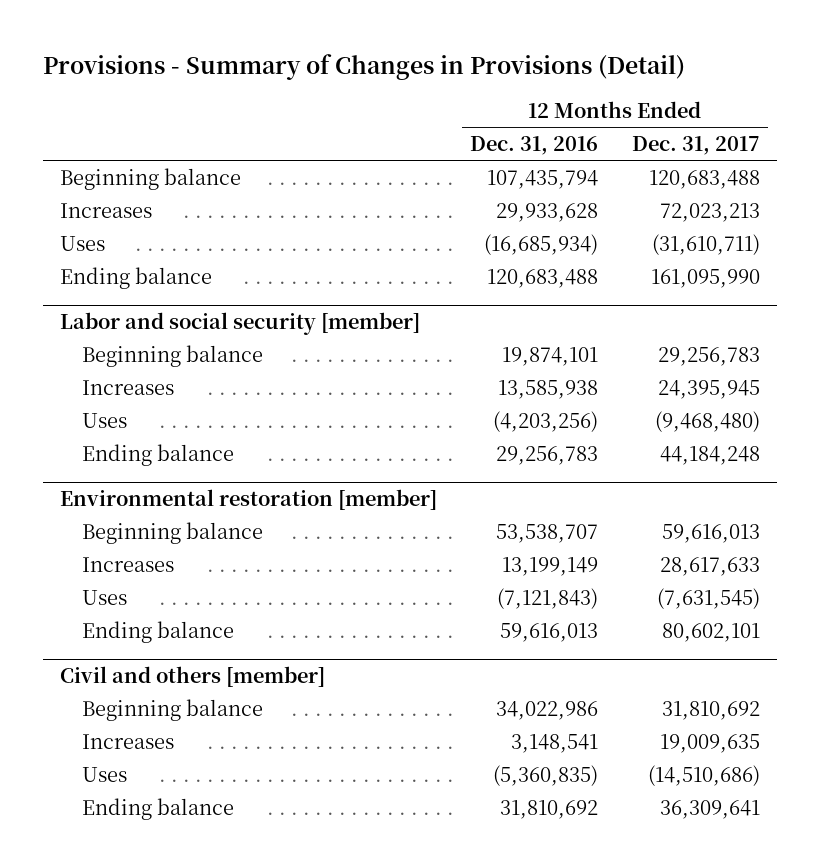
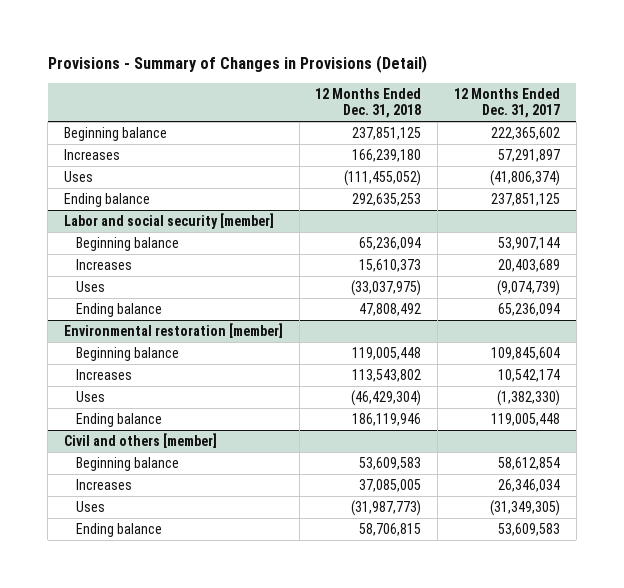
- | 12 Months Ended Dec. 31, 2016 | 12 Months Ended Dec. 31, 2017
+ | 12 Months Ended Dec. 31, 2018 | 12 Months Ended Dec. 31, 2017
- Beginning balance | 107,435,794 | 120,683,488
- Increases | 29,933,628 | 72,023,213
- Uses | (16,685,934) | (31,610,711)
- Ending balance | 120,683,488 | 161,095,990
+ Beginning balance | 237,851,125 | 222,365,602
+ Increases | 166,239,180 | 57,291,897
+ Uses | (111,455,052) | (41,806,374)
+ Ending balance | 292,635,253 | 237,851,125
@ Labor and social security [member]
- Beginning balance | 19,874,101 | 29,256,783
- Increases | 13,585,938 | 24,395,945
- Uses | (4,203,256) | (9,468,480)
- Ending balance | 29,256,783 | 44,184,248
+ Beginning balance | 65,236,094 | 53,907,144
+ Increases | 15,610,373 | 20,403,689
+ Uses | (33,037,975) | (9,074,739)
+ Ending balance | 47,808,492 | 65,236,094
@ Environmental restoration [member]
- Beginning balance | 53,538,707 | 59,616,013
- Increases | 13,199,149 | 28,617,633
- Uses | (7,121,843) | (7,631,545)
- Ending balance | 59,616,013 | 80,602,101
+ Beginning balance | 119,005,448 | 109,845,604
+ Increases | 113,543,802 | 10,542,174
+ Uses | (46,429,304) | (1,382,330)
+ Ending balance | 186,119,946 | 119,005,448
@ Civil and others [member]
- Beginning balance | 34,022,986 | 31,810,692
- Increases | 3,148,541 | 19,009,635
- Uses | (5,360,835) | (14,510,686)
- Ending balance | 31,810,692 | 36,309,641
+ Beginning balance | 53,609,583 | 58,612,854
+ Increases | 37,085,005 | 26,346,034
+ Uses | (31,987,773) | (31,349,305)
+ Ending balance | 58,706,815 | 53,609,583

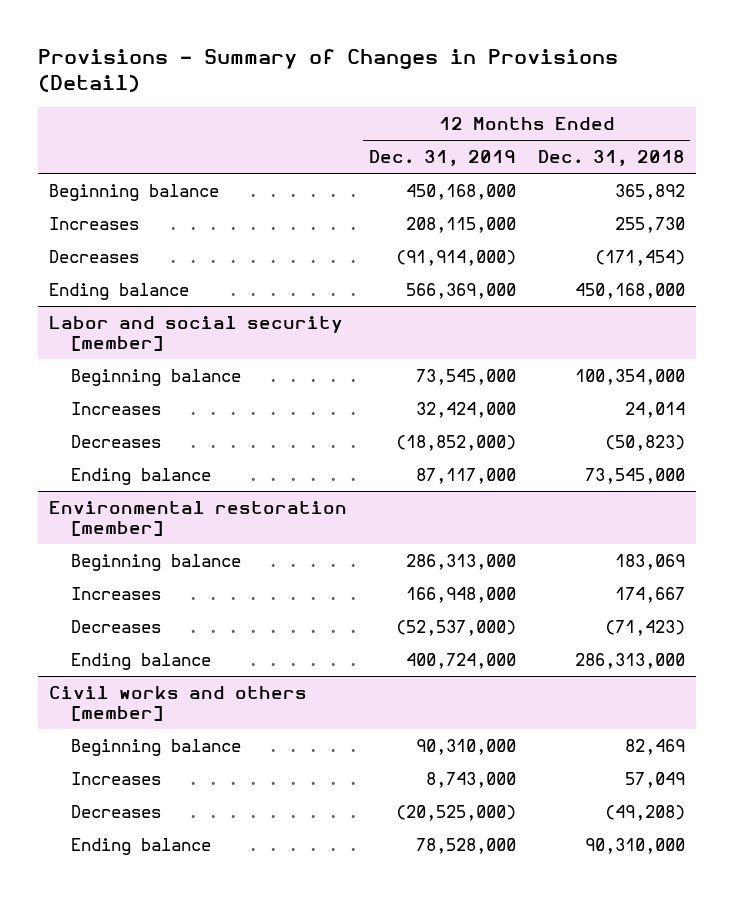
- | 12 Months Ended Dec. 31, 2018 | 12 Months Ended Dec. 31, 2017
+ | 12 Months Ended Dec. 31, 2019 | 12 Months Ended Dec. 31, 2018
- Beginning balance | 237,851,125 | 222,365,602
- Increases | 166,239,180 | 57,291,897
- Uses | (111,455,052) | (41,806,374)
- Ending balance | 292,635,253 | 237,851,125
+ Beginning balance | 450,168,000 | 365,892
+ Increases | 208,115,000 | 255,730
+ Decreases | (91,914,000) | (171,454)
+ Ending balance | 566,369,000 | 450,168,000
@ Labor and social security [member]
- Beginning balance | 65,236,094 | 53,907,144
- Increases | 15,610,373 | 20,403,689
- Uses | (33,037,975) | (9,074,739)
- Ending balance | 47,808,492 | 65,236,094
+ Beginning balance | 73,545,000 | 100,354,000
+ Increases | 32,424,000 | 24,014
+ Decreases | (18,852,000) | (50,823)
+ Ending balance | 87,117,000 | 73,545,000
@ Environmental restoration [member]
- Beginning balance | 119,005,448 | 109,845,604
- Increases | 113,543,802 | 10,542,174
- Uses | (46,429,304) | (1,382,330)
- Ending balance | 186,119,946 | 119,005,448
- Civil and others [member]
- Beginning balance | 53,609,583 | 58,612,854
- Increases | 37,085,005 | 26,346,034
- Uses | (31,987,773) | (31,349,305)
- Ending balance | 58,706,815 | 53,609,583
@ Environmental restoration [member]
+ Beginning balance | 286,313,000 | 183,069
+ Increases | 166,948,000 | 174,667
+ Decreases | (52,537,000) | (71,423)
+ Ending balance | 400,724,000 | 286,313,000
+ Civil works and others [member]
+ Beginning balance | 90,310,000 | 82,469
+ Increases | 8,743,000 | 57,049
+ Decreases | (20,525,000) | (49,208)
+ Ending balance | 78,528,000 | 90,310,000

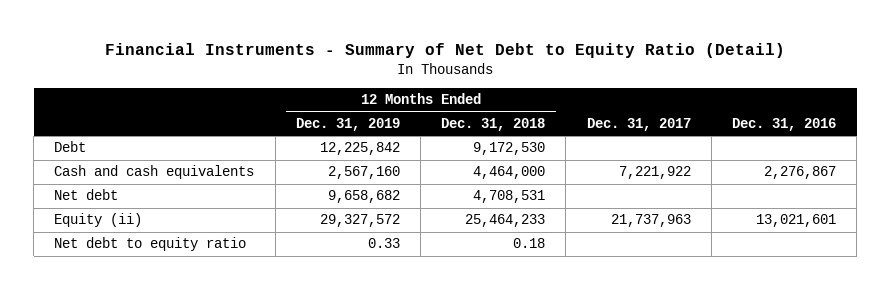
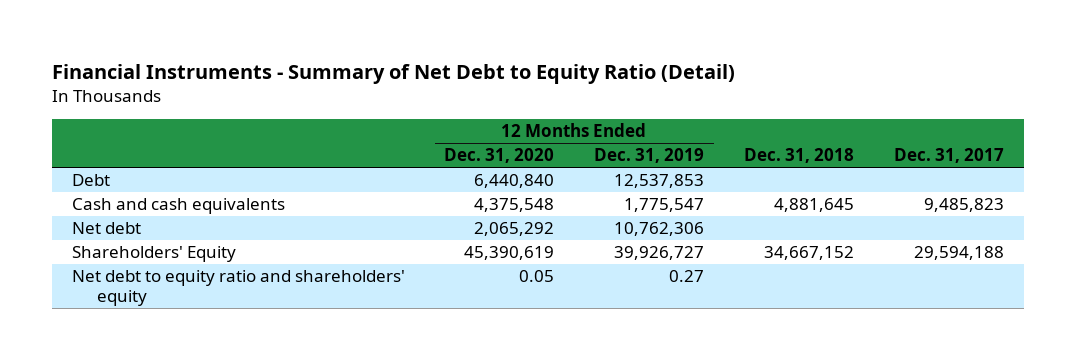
- | 12 Months Ended Dec. 31, 2019 | 12 Months Ended Dec. 31, 2018 | Dec. 31, 2017 | Dec. 31, 2016
+ | 12 Months Ended Dec. 31, 2020 | 12 Months Ended Dec. 31, 2019 | Dec. 31, 2018 | Dec. 31, 2017
- Debt | 12,225,842 | 9,172,530 | |
- Cash and cash equivalents | 2,567,160 | 4,464,000 | 7,221,922 | 2,276,867
- Net debt | 9,658,682 | 4,708,531 | |
- Equity (ii) | 29,327,572 | 25,464,233 | 21,737,963 | 13,021,601
- Net debt to equity ratio | 0.33 | 0.18 | |
+ Debt | 6,440,840 | 12,537,853 | |
+ Cash and cash equivalents | 4,375,548 | 1,775,547 | 4,881,645 | 9,485,823
+ Net debt | 2,065,292 | 10,762,306 | |
+ Shareholders' Equity | 45,390,619 | 39,926,727 | 34,667,152 | 29,594,188
+ Net debt to equity ratio and shareholders' equity | 0.05 | 0.27 | |

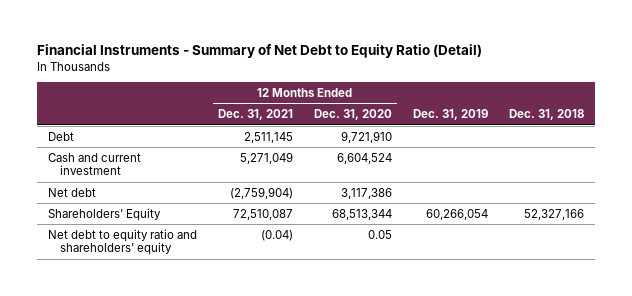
- | 12 Months Ended Dec. 31, 2020 | 12 Months Ended Dec. 31, 2019 | Dec. 31, 2018 | Dec. 31, 2017
+ | 12 Months Ended Dec. 31, 2021 | 12 Months Ended Dec. 31, 2020 | Dec. 31, 2019 | Dec. 31, 2018
- Debt | 6,440,840 | 12,537,853 | |
- Cash and cash equivalents | 4,375,548 | 1,775,547 | 4,881,645 | 9,485,823
- Net debt | 2,065,292 | 10,762,306 | |
- Shareholders' Equity | 45,390,619 | 39,926,727 | 34,667,152 | 29,594,188
+ Debt | 2,511,145 | 9,721,910 | |
+ Cash and current investment | 5,271,049 | 6,604,524 | |
+ Net debt | (2,759,904) | 3,117,386 | |
+ Shareholders' Equity | 72,510,087 | 68,513,344 | 60,266,054 | 52,327,166

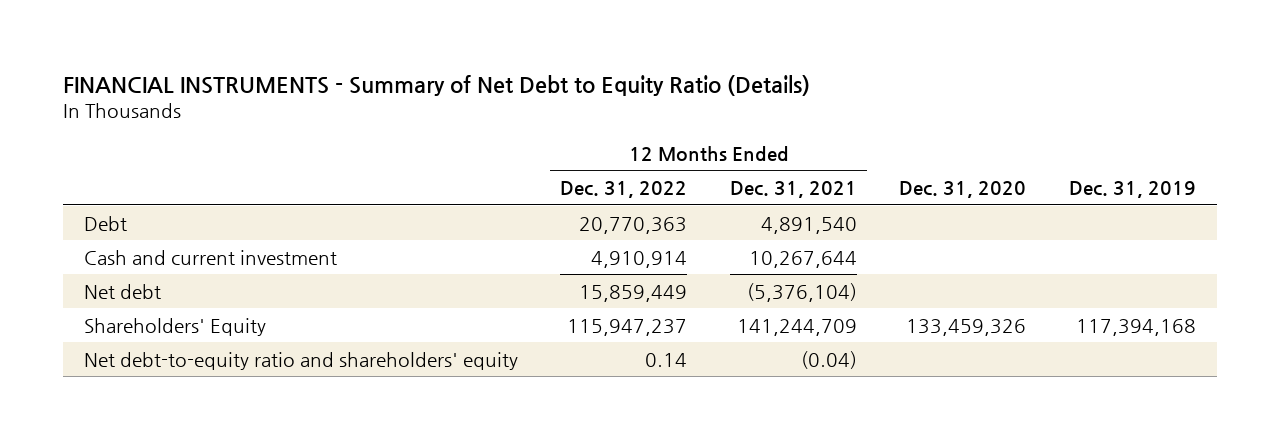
- Financial Instruments - Summary of Net Debt to Equity Ratio (Detail)
+ FINANCIAL INSTRUMENTS - Summary of Net Debt to Equity Ratio (Details)
- | 12 Months Ended Dec. 31, 2021 | 12 Months Ended Dec. 31, 2020 | Dec. 31, 2019 | Dec. 31, 2018
+ | 12 Months Ended Dec. 31, 2022 | 12 Months Ended Dec. 31, 2021 | Dec. 31, 2020 | Dec. 31, 2019
- Debt | 2,511,145 | 9,721,910 | |
- Cash and current investment | 5,271,049 | 6,604,524 | |
- Net debt | (2,759,904) | 3,117,386 | |
- Shareholders' Equity | 72,510,087 | 68,513,344 | 60,266,054 | 52,327,166
- Net debt to equity ratio and shareholders' equity | (0.04) | 0.05 | |
+ Debt | 20,770,363 | 4,891,540 | |
+ Cash and current investment | 4,910,914 | 10,267,644 | |
+ Net debt | 15,859,449 | (5,376,104) | |
+ Shareholders' Equity | 115,947,237 | 141,244,709 | 133,459,326 | 117,394,168
+ Net debt-to-equity ratio and shareholders' equity | 0.14 | (0.04) | |

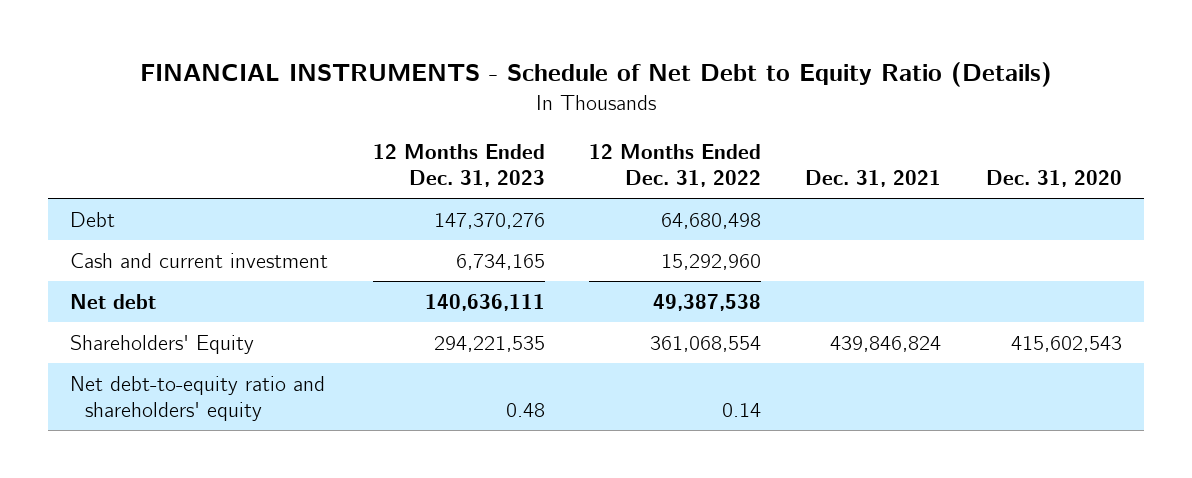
- FINANCIAL INSTRUMENTS - Summary of Net Debt to Equity Ratio (Details)
+ FINANCIAL INSTRUMENTS - Schedule of Net Debt to Equity Ratio (Details)
- | 12 Months Ended Dec. 31, 2022 | 12 Months Ended Dec. 31, 2021 | Dec. 31, 2020 | Dec. 31, 2019
+ | 12 Months Ended Dec. 31, 2023 | 12 Months Ended Dec. 31, 2022 | Dec. 31, 2021 | Dec. 31, 2020
- Debt | 20,770,363 | 4,891,540 | |
- Cash and current investment | 4,910,914 | 10,267,644 | |
- Net debt | 15,859,449 | (5,376,104) | |
- Shareholders' Equity | 115,947,237 | 141,244,709 | 133,459,326 | 117,394,168
+ Debt | 147,370,276 | 64,680,498 | |
+ Cash and current investment | 6,734,165 | 15,292,960 | |
+ Net debt | 140,636,111 | 49,387,538 | |
+ Shareholders' Equity | 294,221,535 | 361,068,554 | 439,846,824 | 415,602,543

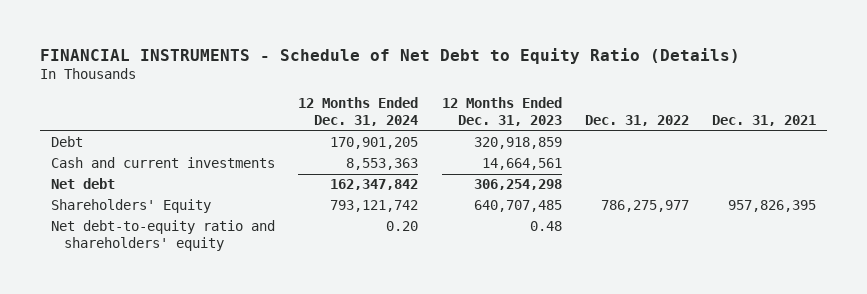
- | 12 Months Ended Dec. 31, 2023 | 12 Months Ended Dec. 31, 2022 | Dec. 31, 2021 | Dec. 31, 2020
+ | 12 Months Ended Dec. 31, 2024 | 12 Months Ended Dec. 31, 2023 | Dec. 31, 2022 | Dec. 31, 2021
- Debt | 147,370,276 | 64,680,498 | |
- Cash and current investment | 6,734,165 | 15,292,960 | |
- Net debt | 140,636,111 | 49,387,538 | |
- Shareholders' Equity | 294,221,535 | 361,068,554 | 439,846,824 | 415,602,543
+ Debt | 170,901,205 | 320,918,859 | |
+ Cash and current investments | 8,553,363 | 14,664,561 | |
+ Net debt | 162,347,842 | 306,254,298 | |
+ Shareholders' Equity | 793,121,742 | 640,707,485 | 786,275,977 | 957,826,395

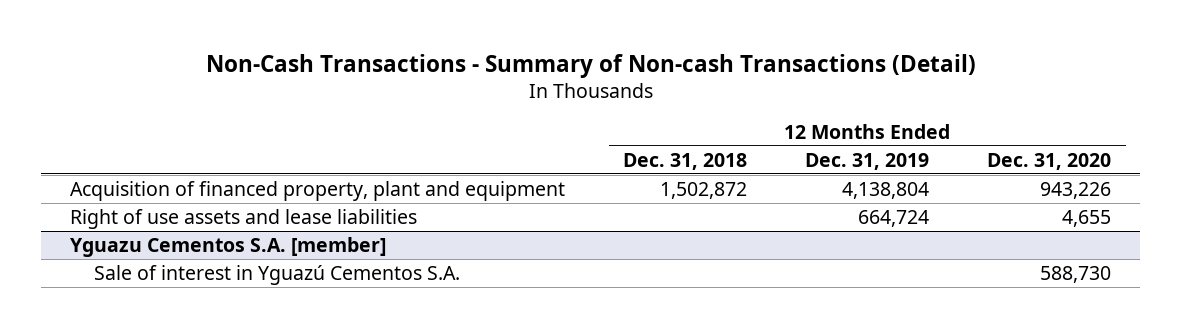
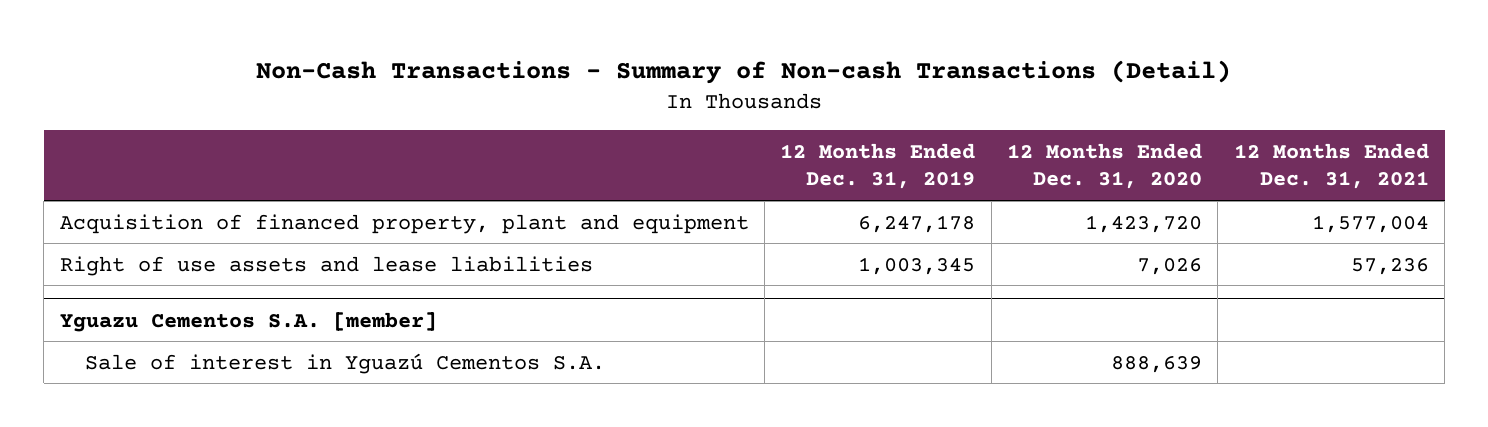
- | 12 Months Ended Dec. 31, 2018 | 12 Months Ended Dec. 31, 2019 | 12 Months Ended Dec. 31, 2020
+ | 12 Months Ended Dec. 31, 2019 | 12 Months Ended Dec. 31, 2020 | 12 Months Ended Dec. 31, 2021
- Acquisition of financed property, plant and equipment | 1,502,872 | 4,138,804 | 943,226
- Right of use assets and lease liabilities | | 664,724 | 4,655
+ Acquisition of financed property, plant and equipment | 6,247,178 | 1,423,720 | 1,577,004
+ Right of use assets and lease liabilities | 1,003,345 | 7,026 | 57,236
@ Yguazu Cementos S.A. [member]
- Sale of interest in Yguazú Cementos S.A. | | | 588,730
+ Sale of interest in Yguazú Cementos S.A. | | 888,639 |

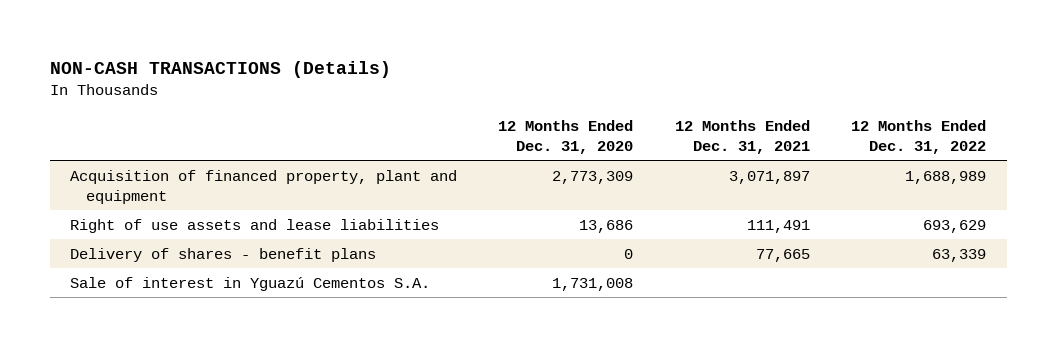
- Non-Cash Transactions - Summary of Non-cash Transactions (Detail)
+ NON-CASH TRANSACTIONS (Details)
- | 12 Months Ended Dec. 31, 2019 | 12 Months Ended Dec. 31, 2020 | 12 Months Ended Dec. 31, 2021
+ | 12 Months Ended Dec. 31, 2020 | 12 Months Ended Dec. 31, 2021 | 12 Months Ended Dec. 31, 2022
- Acquisition of financed property, plant and equipment | 6,247,178 | 1,423,720 | 1,577,004
- Right of use assets and lease liabilities | 1,003,345 | 7,026 | 57,236
- Yguazu Cementos S.A. [member]
- Sale of interest in Yguazú Cementos S.A. | | 888,639 |
+ Acquisition of financed property, plant and equipment | 2,773,309 | 3,071,897 | 1,688,989
+ Right of use assets and lease liabilities | 13,686 | 111,491 | 693,629
+ Delivery of shares - benefit plans | 0 | 77,665 | 63,339
+ Sale of interest in Yguazú Cementos S.A. | 1,731,008 | |

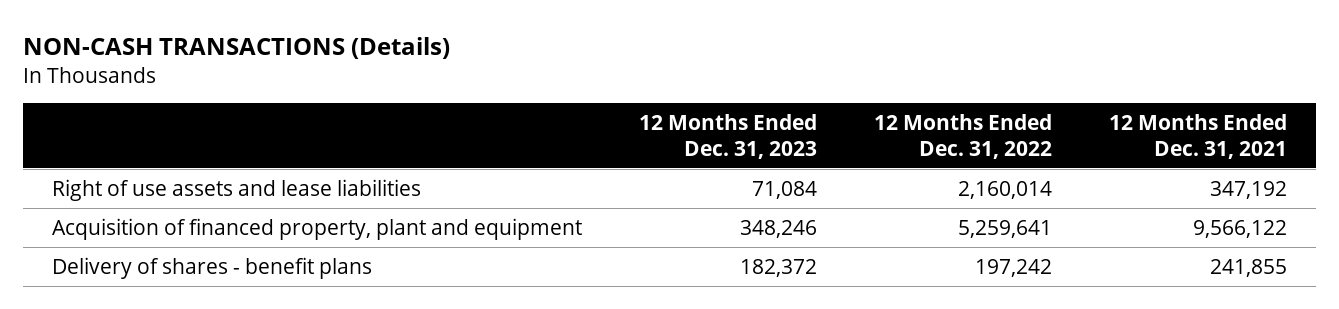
- | 12 Months Ended Dec. 31, 2020 | 12 Months Ended Dec. 31, 2021 | 12 Months Ended Dec. 31, 2022
+ | 12 Months Ended Dec. 31, 2023 | 12 Months Ended Dec. 31, 2022 | 12 Months Ended Dec. 31, 2021
- Acquisition of financed property, plant and equipment | 2,773,309 | 3,071,897 | 1,688,989
- Right of use assets and lease liabilities | 13,686 | 111,491 | 693,629
- Delivery of shares - benefit plans | 0 | 77,665 | 63,339
- Sale of interest in Yguazú Cementos S.A. | 1,731,008 | |
+ Right of use assets and lease liabilities | 71,084 | 2,160,014 | 347,192
+ Acquisition of financed property, plant and equipment | 348,246 | 5,259,641 | 9,566,122
+ Delivery of shares - benefit plans | 182,372 | 197,242 | 241,855

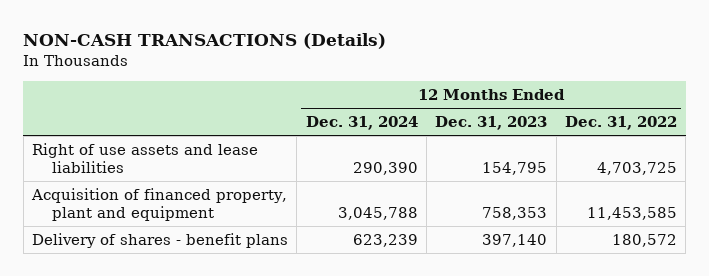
- | 12 Months Ended Dec. 31, 2023 | 12 Months Ended Dec. 31, 2022 | 12 Months Ended Dec. 31, 2021
+ | 12 Months Ended Dec. 31, 2024 | 12 Months Ended Dec. 31, 2023 | 12 Months Ended Dec. 31, 2022
- Right of use assets and lease liabilities | 71,084 | 2,160,014 | 347,192
- Acquisition of financed property, plant and equipment | 348,246 | 5,259,641 | 9,566,122
- Delivery of shares - benefit plans | 182,372 | 197,242 | 241,855
+ Right of use assets and lease liabilities | 290,390 | 154,795 | 4,703,725
+ Acquisition of financed property, plant and equipment | 3,045,788 | 758,353 | 11,453,585
+ Delivery of shares - benefit plans | 623,239 | 397,140 | 180,572

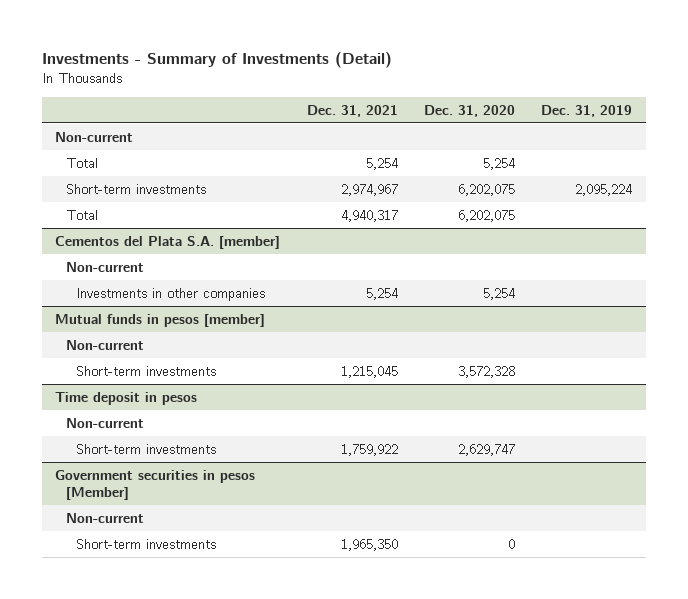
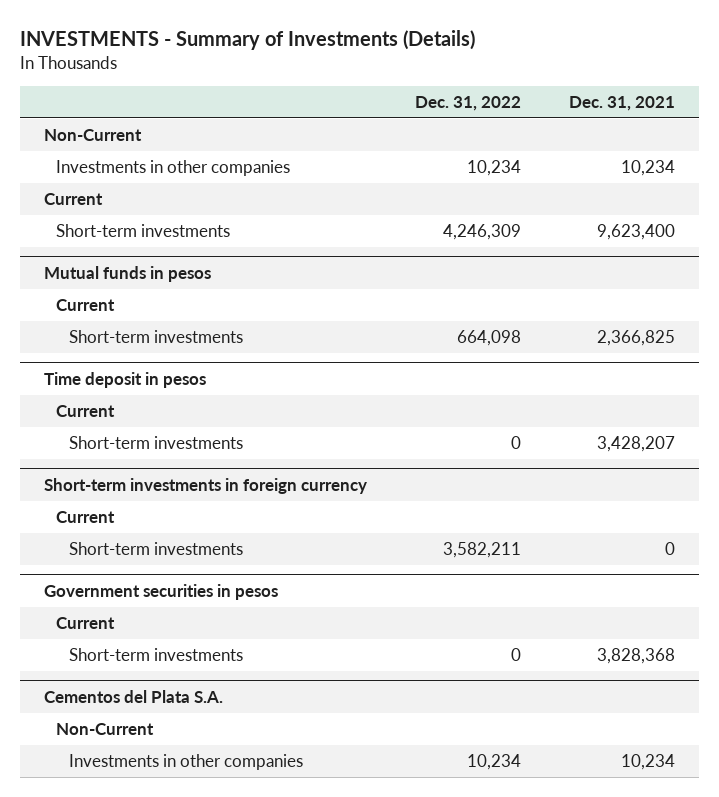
- Investments - Summary of Investments (Detail)
+ INVESTMENTS - Summary of Investments (Details)
- | Dec. 31, 2021 | Dec. 31, 2020 | Dec. 31, 2019
+ | Dec. 31, 2022 | Dec. 31, 2021
- Non-current
- Total | 5,254 | 5,254 |
- Short-term investments | 2,974,967 | 6,202,075 | 2,095,224
- Total | 4,940,317 | 6,202,075 |
- Cementos del Plata S.A. [member]
- Non-current
- Investments in other companies | 5,254 | 5,254 |
- Mutual funds in pesos [member]
- Non-current
- Short-term investments | 1,215,045 | 3,572,328 |
+ Non-Current
+ Investments in other companies | 10,234 | 10,234
+ Current
+ Short-term investments | 4,246,309 | 9,623,400
+ Mutual funds in pesos
+ Current
+ Short-term investments | 664,098 | 2,366,825
@ Time deposit in pesos
- Non-current
- Short-term investments | 1,759,922 | 2,629,747 |
- Government securities in pesos [Member]
- Non-current
- Short-term investments | 1,965,350 | 0 |
@ Time deposit in pesos
+ Current
+ Short-term investments | 0 | 3,428,207
+ Short-term investments in foreign currency
+ Current
+ Short-term investments | 3,582,211 | 0
+ Government securities in pesos
+ Current
+ Short-term investments | 0 | 3,828,368
+ Cementos del Plata S.A.
+ Non-Current
+ Investments in other companies | 10,234 | 10,234

